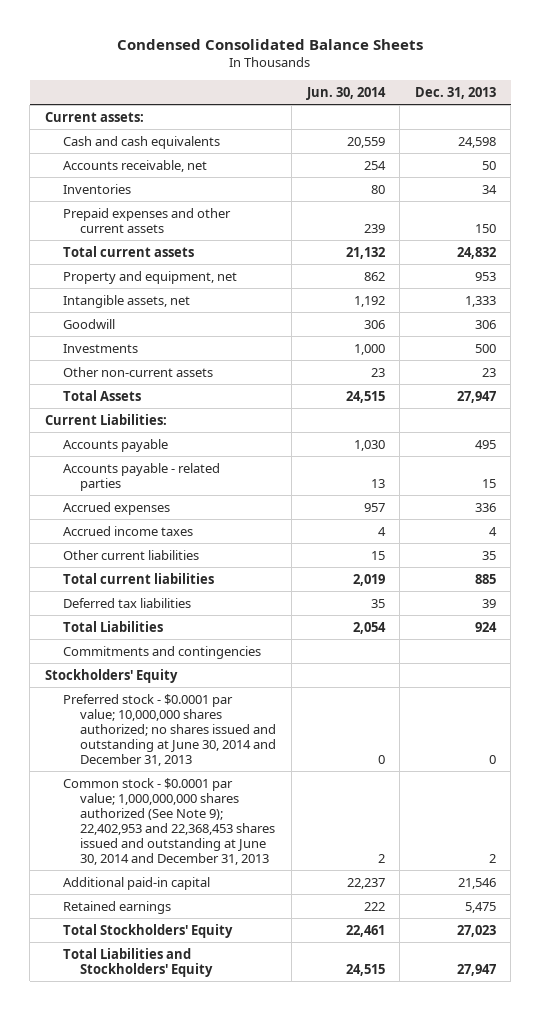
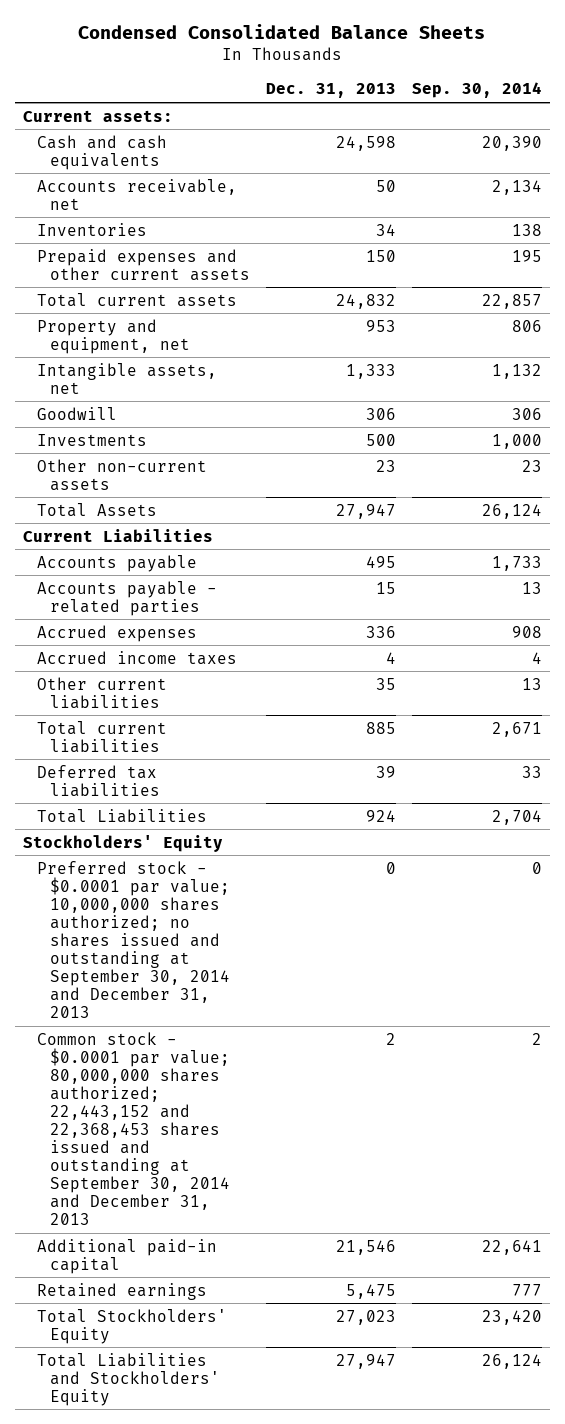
- | Jun. 30, 2014 | Dec. 31, 2013
+ | Dec. 31, 2013 | Sep. 30, 2014
- Current Liabilities:
+ Current Liabilities
- Commitments and contingencies
- Preferred stock - $0.0001 par value; 10,000,000 shares authorized; no shares issued and outstanding at June 30, 2014 and December 31, 2013 | 0 | 0
- Common stock - $0.0001 par value; 1,000,000,000 shares authorized (See Note 9); 22,402,953 and 22,368,453 shares issued and outstanding at June 30, 2014 and December 31, 2013 | 2 | 2
+ Preferred stock - $0.0001 par value; 10,000,000 shares authorized; no shares issued and outstanding at September 30, 2014 and December 31, 2013 | 0 | 0
+ Common stock - $0.0001 par value; 80,000,000 shares authorized; 22,443,152 and 22,368,453 shares issued and outstanding at September 30, 2014 and December 31, 2013 | 2 | 2

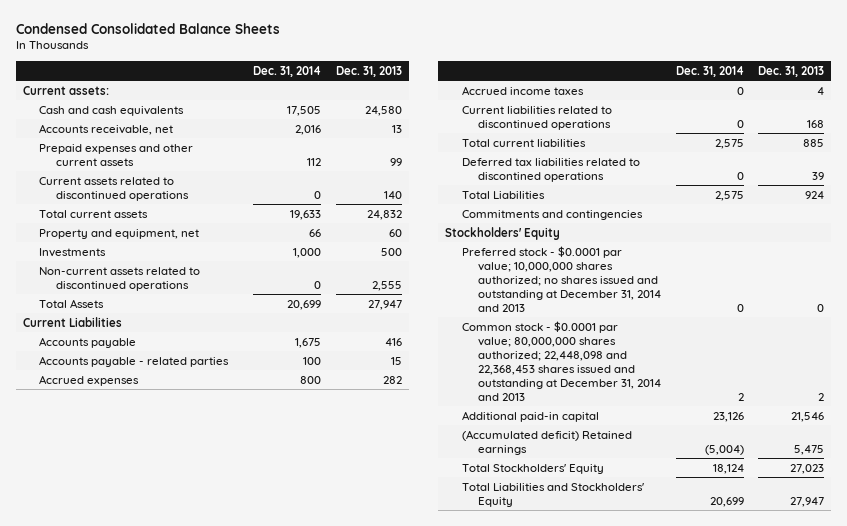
- | Dec. 31, 2013 | Sep. 30, 2014
+ | Dec. 31, 2014 | Dec. 31, 2013
- Cash and cash equivalents | 24,598 | 20,390
- Accounts receivable, net | 50 | 2,134
- Inventories | 34 | 138
- Prepaid expenses and other current assets | 150 | 195
+ Cash and cash equivalents | 17,505 | 24,580
+ Accounts receivable, net | 2,016 | 13
+ Prepaid expenses and other current assets | 112 | 99
+ Current assets related to discontinued operations | 0 | 140
- Property and equipment, net | 953 | 806
- Intangible assets, net | 1,333 | 1,132
- Goodwill | 306 | 306
+ Property and equipment, net | 66 | 60
- Other non-current assets | 23 | 23
+ Non-current assets related to discontinued operations | 0 | 2,555
- Accounts payable | 495 | 1,733
+ Accounts payable | 1,675 | 416
- Accrued expenses | 336 | 908
+ Accrued expenses | 800 | 282
- Other current liabilities | 35 | 13
+ Current liabilities related to discontinued operations | 0 | 168
- Deferred tax liabilities | 39 | 33
+ Deferred tax liabilities related to discontined operations | 0 | 39
+ Commitments and contingencies
- Preferred stock - $0.0001 par value; 10,000,000 shares authorized; no shares issued and outstanding at September 30, 2014 and December 31, 2013 | 0 | 0
- Common stock - $0.0001 par value; 80,000,000 shares authorized; 22,443,152 and 22,368,453 shares issued and outstanding at September 30, 2014 and December 31, 2013 | 2 | 2
+ Preferred stock - $0.0001 par value; 10,000,000 shares authorized; no shares issued and outstanding at December 31, 2014 and 2013 | 0 | 0
+ Common stock - $0.0001 par value; 80,000,000 shares authorized; 22,448,098 and 22,368,453 shares issued and outstanding at December 31, 2014 and 2013 | 2 | 2
- Retained earnings | 5,475 | 777
+ (Accumulated deficit) Retained earnings | (5,004) | 5,475

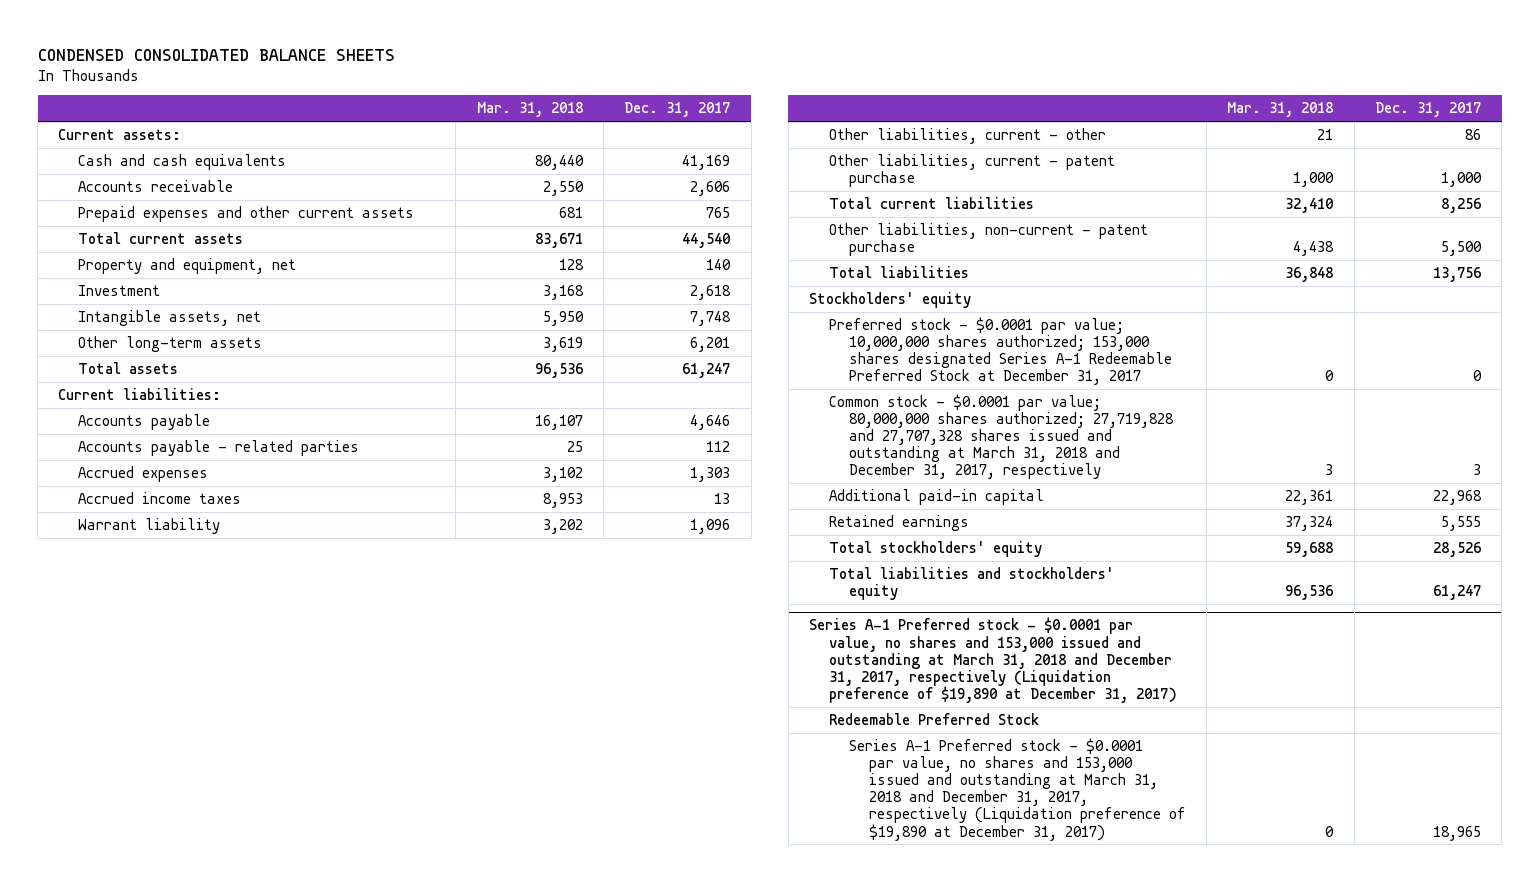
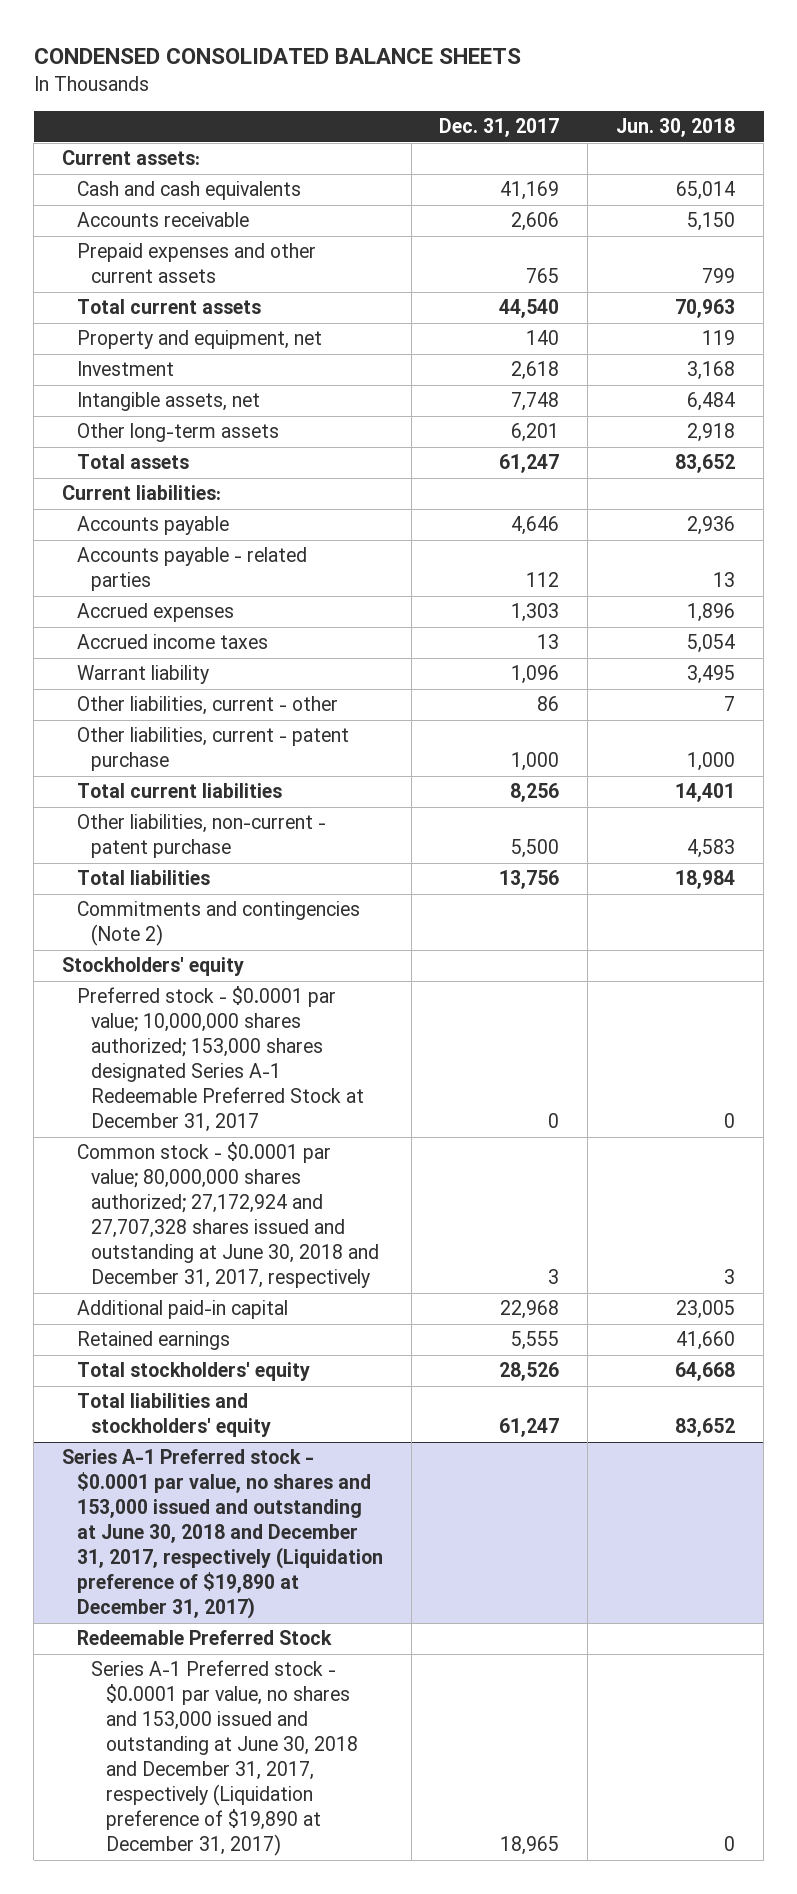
- | Mar. 31, 2018 | Dec. 31, 2017
+ | Dec. 31, 2017 | Jun. 30, 2018
+ Commitments and contingencies (Note 2)
- Common stock - $0.0001 par value; 80,000,000 shares authorized; 27,719,828 and 27,707,328 shares issued and outstanding at March 31, 2018 and December 31, 2017, respectively | 3 | 3
+ Common stock - $0.0001 par value; 80,000,000 shares authorized; 27,172,924 and 27,707,328 shares issued and outstanding at June 30, 2018 and December 31, 2017, respectively | 3 | 3
- Series A-1 Preferred stock - $0.0001 par value, no shares and 153,000 issued and outstanding at March 31, 2018 and December 31, 2017, respectively (Liquidation preference of $19,890 at December 31, 2017)
+ Series A-1 Preferred stock - $0.0001 par value, no shares and 153,000 issued and outstanding at June 30, 2018 and December 31, 2017, respectively (Liquidation preference of $19,890 at December 31, 2017)
- Series A-1 Preferred stock - $0.0001 par value, no shares and 153,000 issued and outstanding at March 31, 2018 and December 31, 2017, respectively (Liquidation preference of $19,890 at December 31, 2017) | 0 | 18,965
+ Series A-1 Preferred stock - $0.0001 par value, no shares and 153,000 issued and outstanding at June 30, 2018 and December 31, 2017, respectively (Liquidation preference of $19,890 at December 31, 2017) | 18,965 | 0

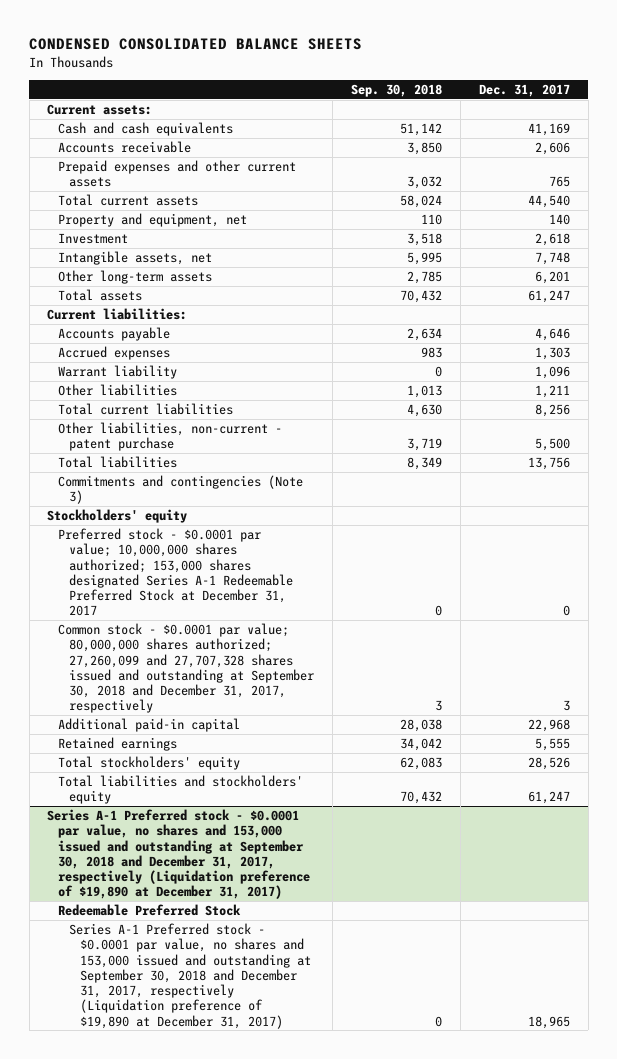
- | Dec. 31, 2017 | Jun. 30, 2018
+ | Sep. 30, 2018 | Dec. 31, 2017
- Accounts payable - related parties | 112 | 13
- Accrued income taxes | 13 | 5,054
- Other liabilities, current - other | 86 | 7
- Other liabilities, current - patent purchase | 1,000 | 1,000
+ Other liabilities | 1,013 | 1,211
- Commitments and contingencies (Note 2)
+ Commitments and contingencies (Note 3)
- Common stock - $0.0001 par value; 80,000,000 shares authorized; 27,172,924 and 27,707,328 shares issued and outstanding at June 30, 2018 and December 31, 2017, respectively | 3 | 3
+ Common stock - $0.0001 par value; 80,000,000 shares authorized; 27,260,099 and 27,707,328 shares issued and outstanding at September 30, 2018 and December 31, 2017, respectively | 3 | 3
- Series A-1 Preferred stock - $0.0001 par value, no shares and 153,000 issued and outstanding at June 30, 2018 and December 31, 2017, respectively (Liquidation preference of $19,890 at December 31, 2017)
+ Series A-1 Preferred stock - $0.0001 par value, no shares and 153,000 issued and outstanding at September 30, 2018 and December 31, 2017, respectively (Liquidation preference of $19,890 at December 31, 2017)
- Series A-1 Preferred stock - $0.0001 par value, no shares and 153,000 issued and outstanding at June 30, 2018 and December 31, 2017, respectively (Liquidation preference of $19,890 at December 31, 2017) | 18,965 | 0
+ Series A-1 Preferred stock - $0.0001 par value, no shares and 153,000 issued and outstanding at September 30, 2018 and December 31, 2017, respectively (Liquidation preference of $19,890 at December 31, 2017) | 0 | 18,965

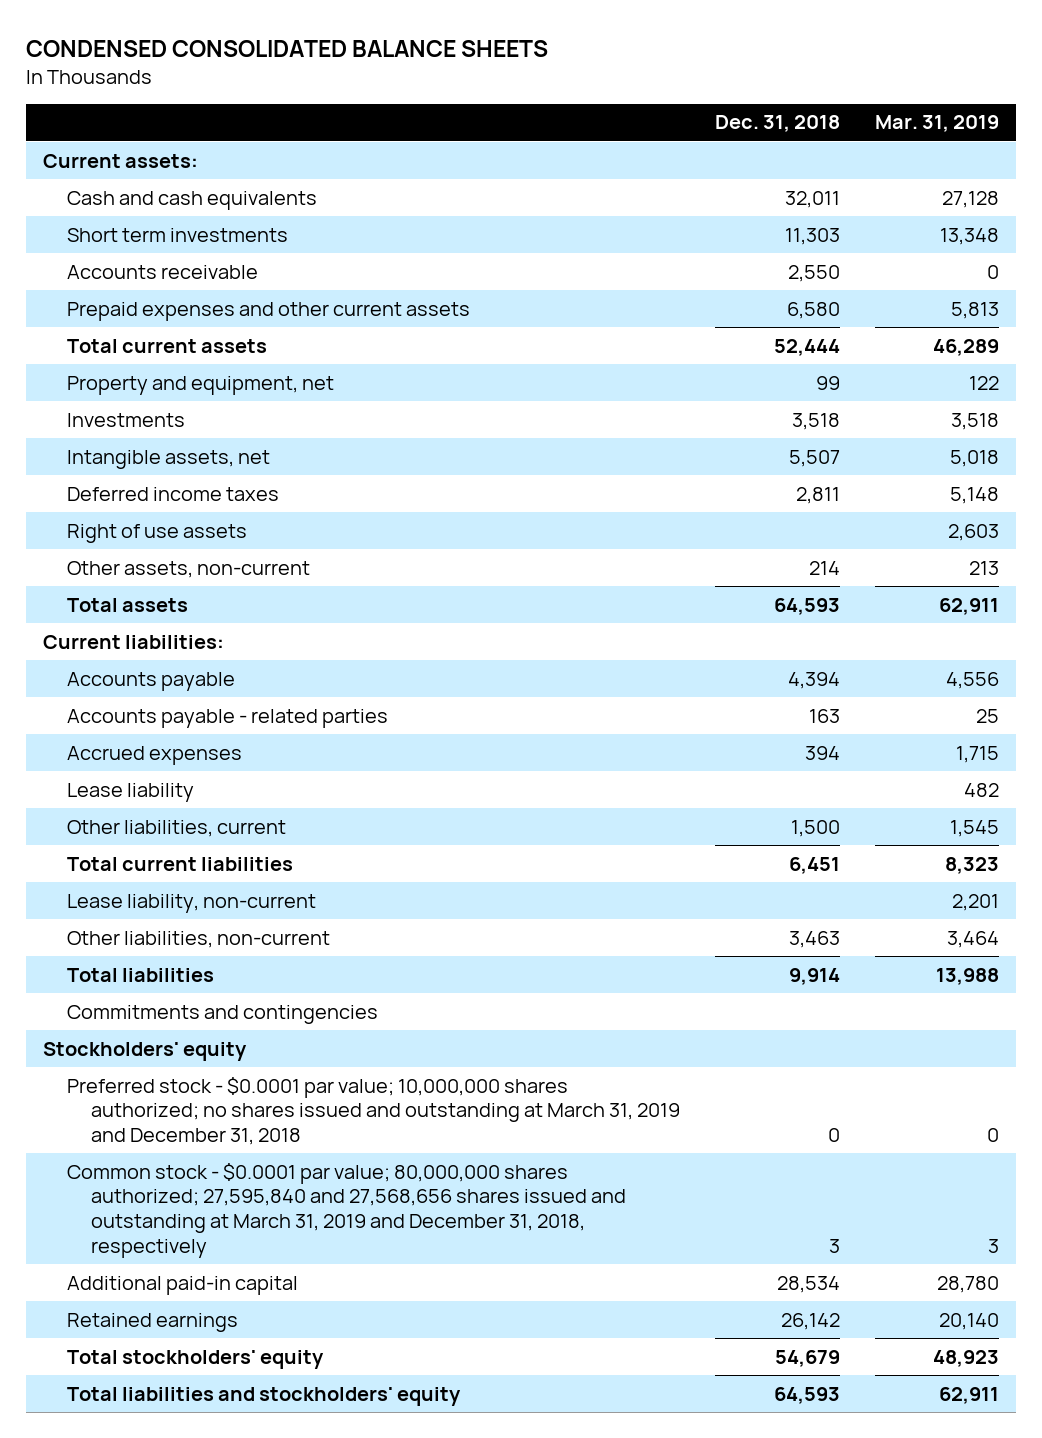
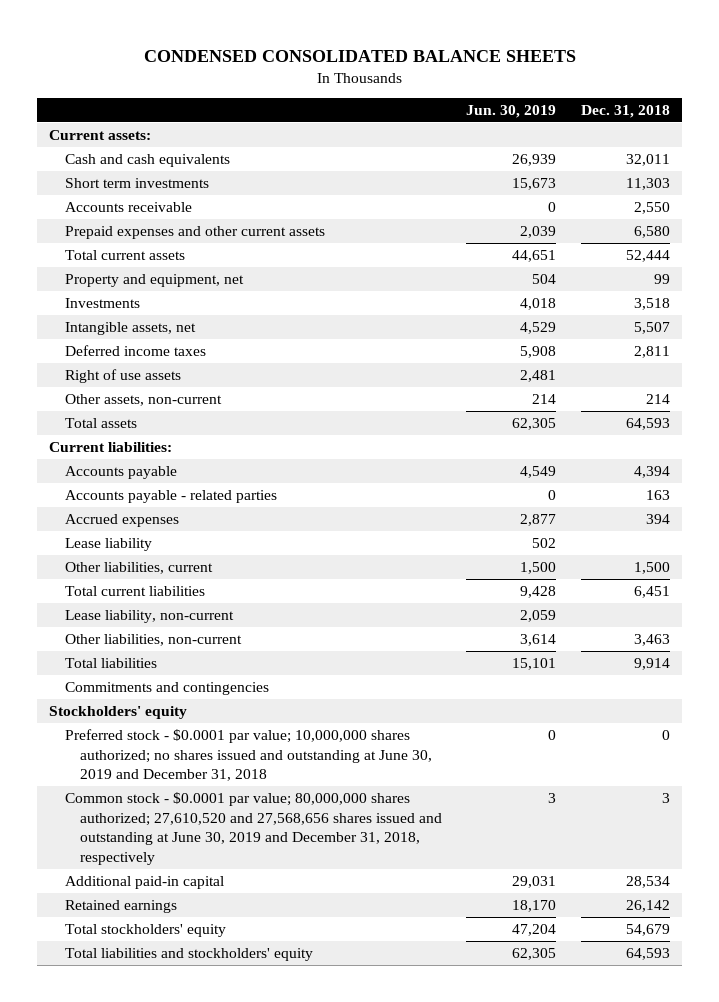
- | Dec. 31, 2018 | Mar. 31, 2019
+ | Jun. 30, 2019 | Dec. 31, 2018
- Preferred stock - $0.0001 par value; 10,000,000 shares authorized; no shares issued and outstanding at March 31, 2019 and December 31, 2018 | 0 | 0
- Common stock - $0.0001 par value; 80,000,000 shares authorized; 27,595,840 and 27,568,656 shares issued and outstanding at March 31, 2019 and December 31, 2018, respectively | 3 | 3
+ Preferred stock - $0.0001 par value; 10,000,000 shares authorized; no shares issued and outstanding at June 30, 2019 and December 31, 2018 | 0 | 0
+ Common stock - $0.0001 par value; 80,000,000 shares authorized; 27,610,520 and 27,568,656 shares issued and outstanding at June 30, 2019 and December 31, 2018, respectively | 3 | 3

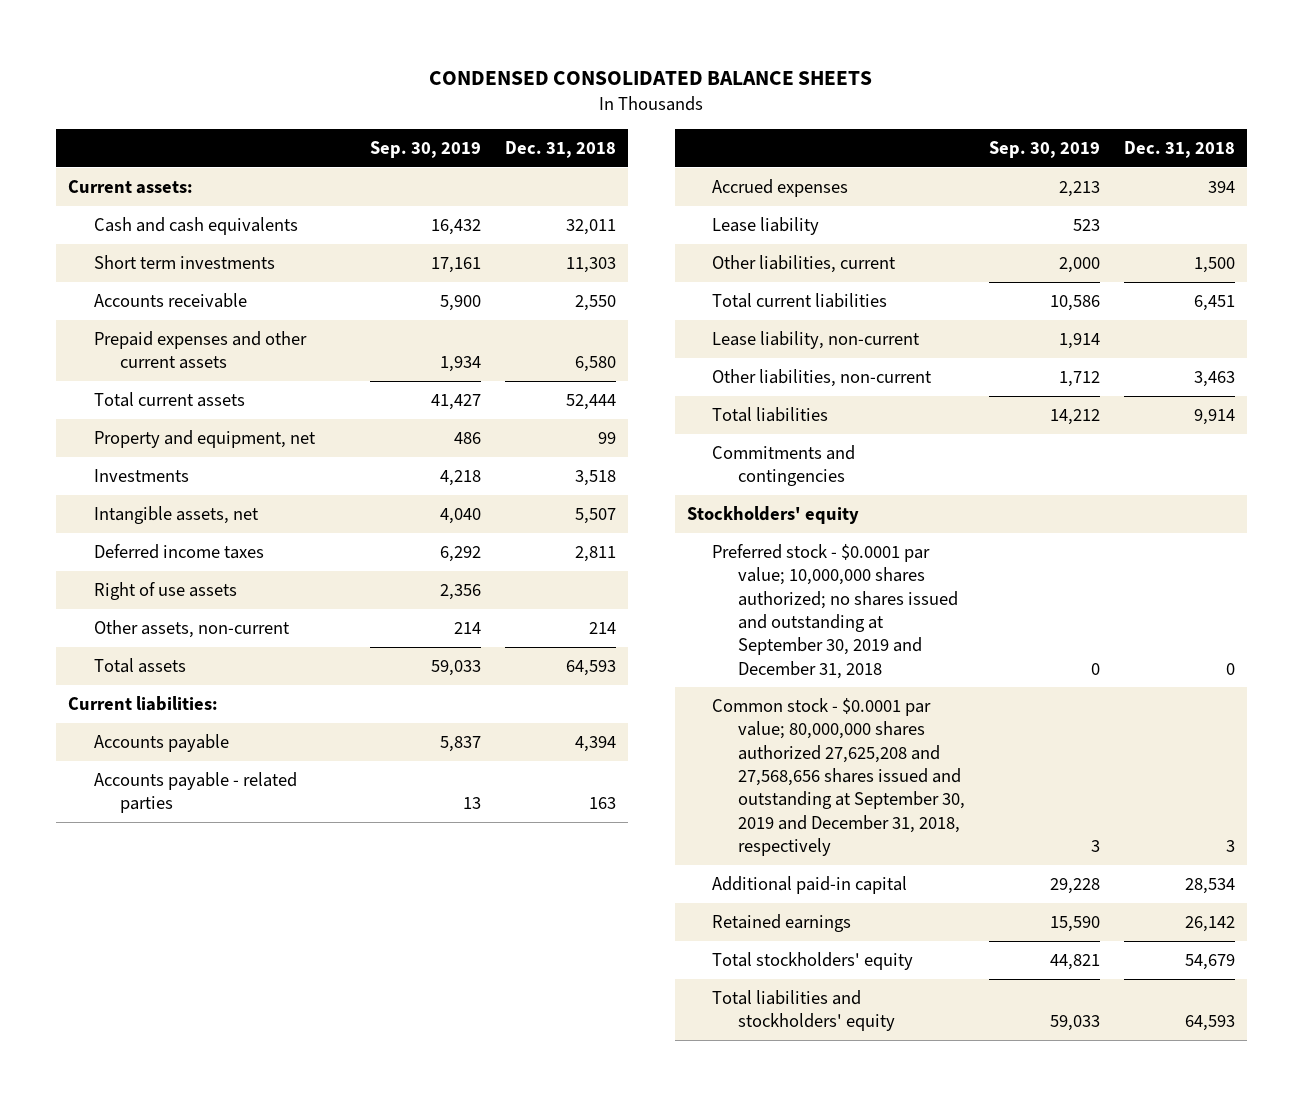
- | Jun. 30, 2019 | Dec. 31, 2018
+ | Sep. 30, 2019 | Dec. 31, 2018
- Preferred stock - $0.0001 par value; 10,000,000 shares authorized; no shares issued and outstanding at June 30, 2019 and December 31, 2018 | 0 | 0
- Common stock - $0.0001 par value; 80,000,000 shares authorized; 27,610,520 and 27,568,656 shares issued and outstanding at June 30, 2019 and December 31, 2018, respectively | 3 | 3
+ Preferred stock - $0.0001 par value; 10,000,000 shares authorized; no shares issued and outstanding at September 30, 2019 and December 31, 2018 | 0 | 0
+ Common stock - $0.0001 par value; 80,000,000 shares authorized 27,625,208 and 27,568,656 shares issued and outstanding at September 30, 2019 and December 31, 2018, respectively | 3 | 3

